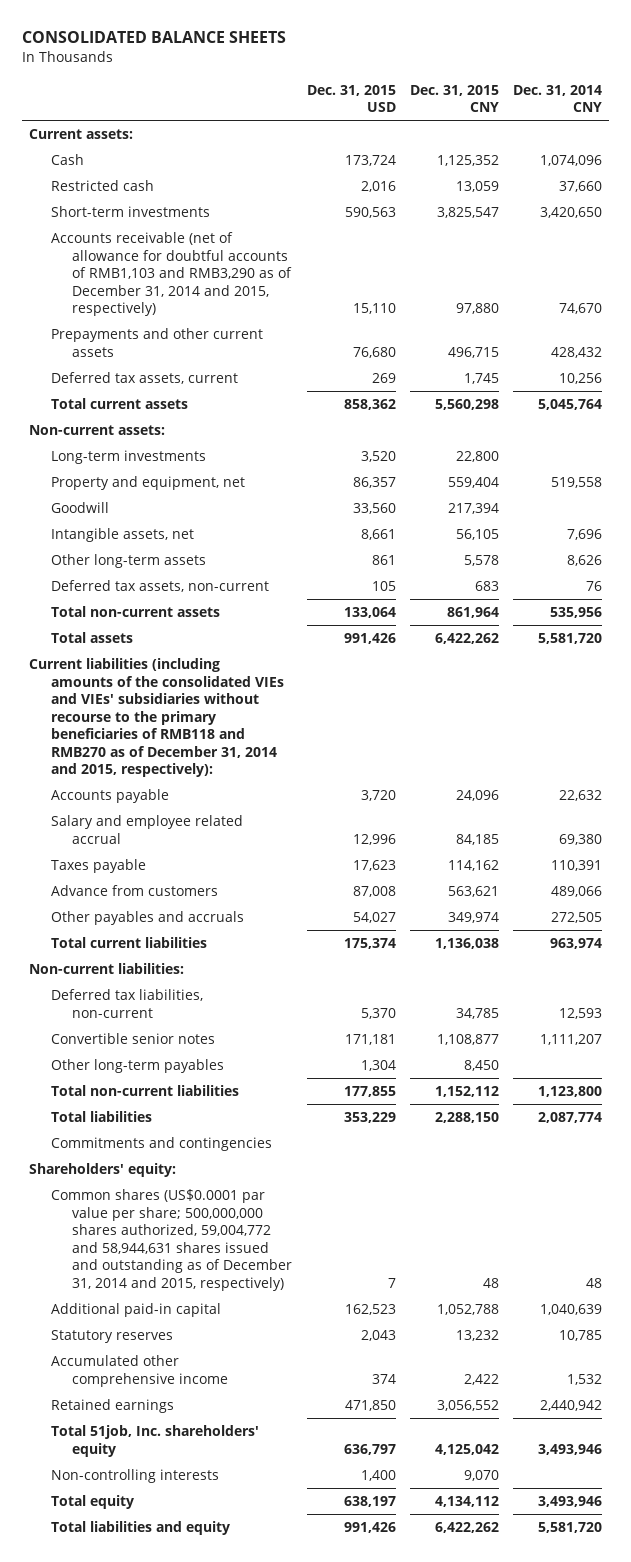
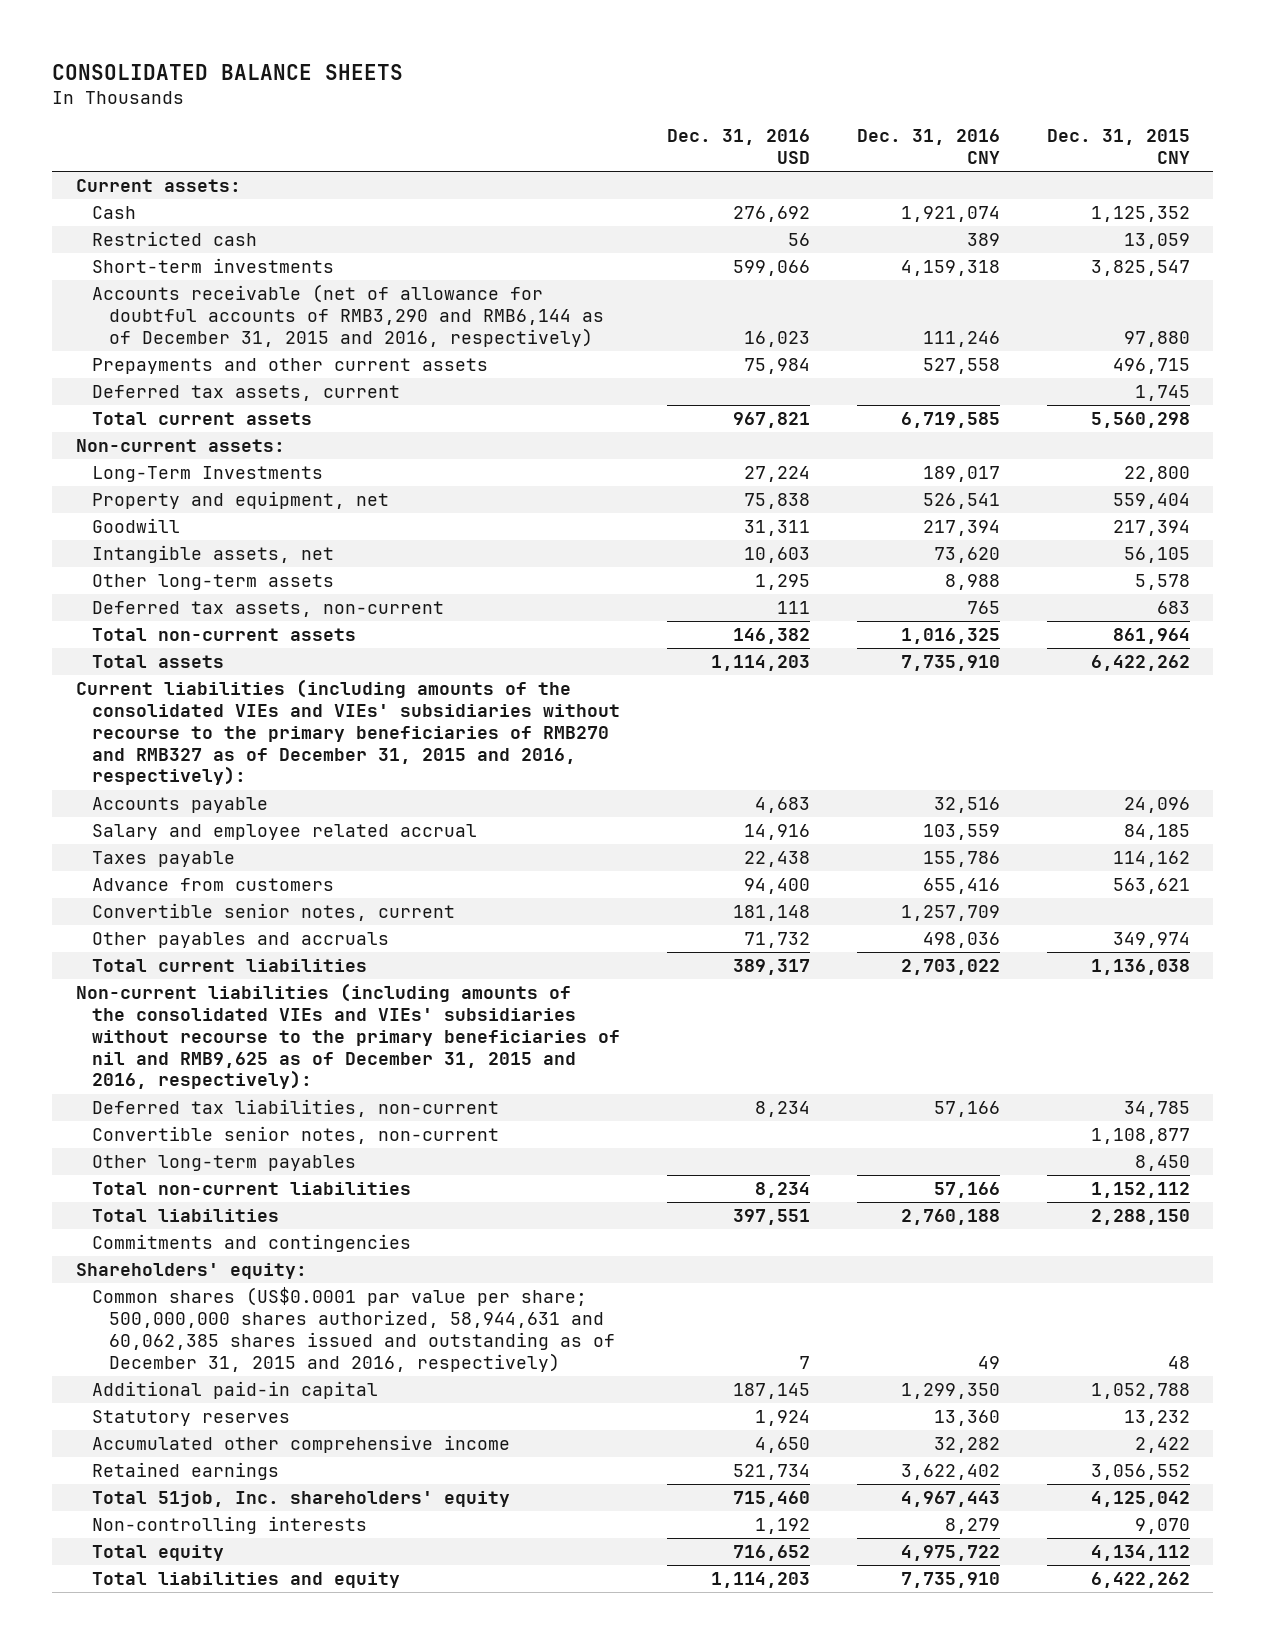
- | Dec. 31, 2015 USD | Dec. 31, 2015 CNY | Dec. 31, 2014 CNY
+ | Dec. 31, 2016 USD | Dec. 31, 2016 CNY | Dec. 31, 2015 CNY
- Accounts receivable (net of allowance for doubtful accounts of RMB1,103 and RMB3,290 as of December 31, 2014 and 2015, respectively) | 15,110 | 97,880 | 74,670
+ Accounts receivable (net of allowance for doubtful accounts of RMB3,290 and RMB6,144 as of December 31, 2015 and 2016, respectively) | 16,023 | 111,246 | 97,880
- Long-term investments | 3,520 | 22,800 |
+ Long-Term Investments | 27,224 | 189,017 | 22,800
- Current liabilities (including amounts of the consolidated VIEs and VIEs' subsidiaries without recourse to the primary beneficiaries of RMB118 and RMB270 as of December 31, 2014 and 2015, respectively):
+ Current liabilities (including amounts of the consolidated VIEs and VIEs' subsidiaries without recourse to the primary beneficiaries of RMB270 and RMB327 as of December 31, 2015 and 2016, respectively):
+ Convertible senior notes, current | 181,148 | 1,257,709 |
- Non-current liabilities:
+ Non-current liabilities (including amounts of the consolidated VIEs and VIEs' subsidiaries without recourse to the primary beneficiaries of nil and RMB9,625 as of December 31, 2015 and 2016, respectively):
- Convertible senior notes | 171,181 | 1,108,877 | 1,111,207
+ Convertible senior notes, non-current | | | 1,108,877
- Common shares (US$0.0001 par value per share; 500,000,000 shares authorized, 59,004,772 and 58,944,631 shares issued and outstanding as of December 31, 2014 and 2015, respectively) | 7 | 48 | 48
+ Common shares (US$0.0001 par value per share; 500,000,000 shares authorized, 58,944,631 and 60,062,385 shares issued and outstanding as of December 31, 2015 and 2016, respectively) | 7 | 49 | 48

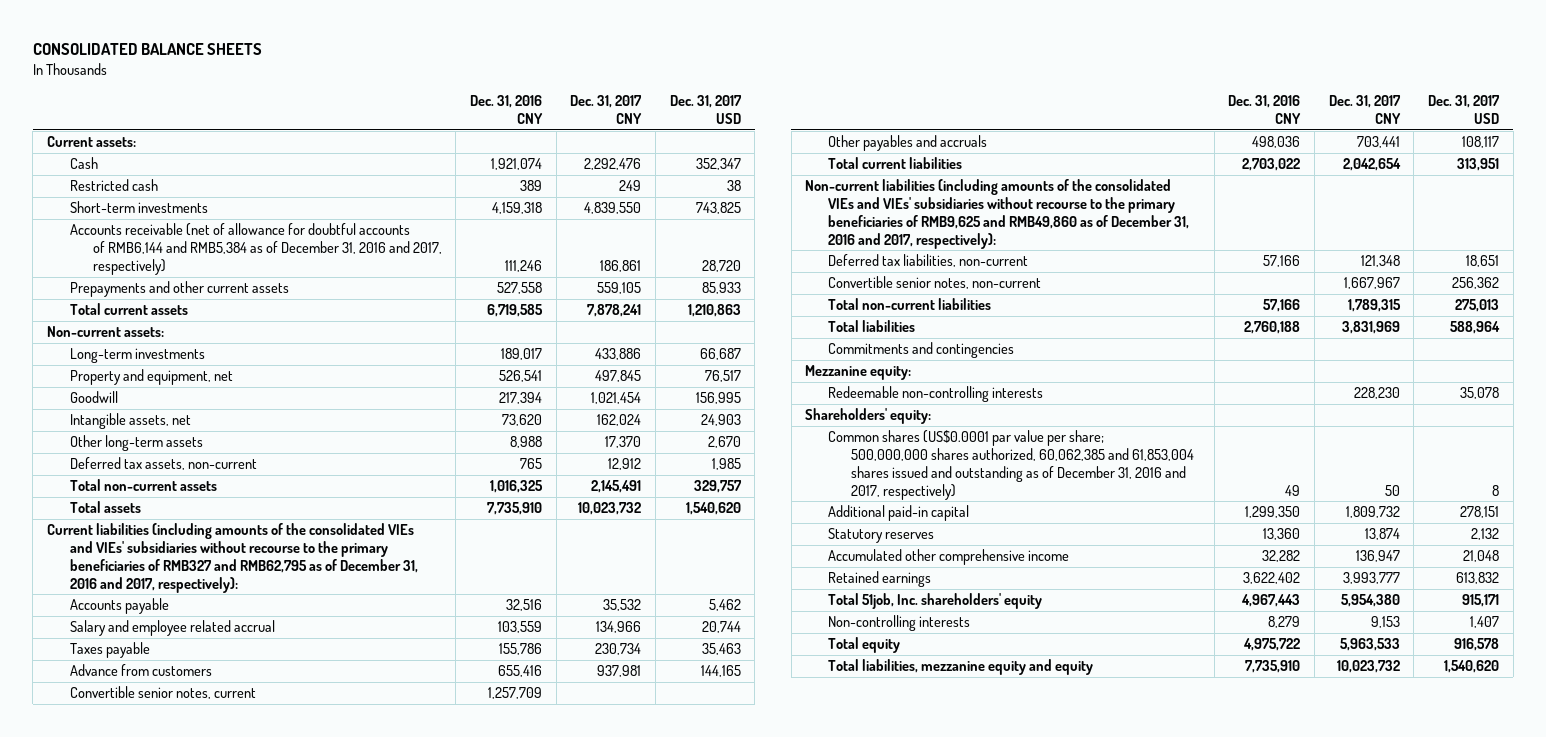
- | Dec. 31, 2016 USD | Dec. 31, 2016 CNY | Dec. 31, 2015 CNY
+ | Dec. 31, 2016 CNY | Dec. 31, 2017 CNY | Dec. 31, 2017 USD
- Accounts receivable (net of allowance for doubtful accounts of RMB3,290 and RMB6,144 as of December 31, 2015 and 2016, respectively) | 16,023 | 111,246 | 97,880
+ Accounts receivable (net of allowance for doubtful accounts of RMB6,144 and RMB5,384 as of December 31, 2016 and 2017, respectively) | 111,246 | 186,861 | 28,720
- Deferred tax assets, current | | | 1,745
- Long-Term Investments | 27,224 | 189,017 | 22,800
+ Long-term investments | 189,017 | 433,886 | 66,687
- Current liabilities (including amounts of the consolidated VIEs and VIEs' subsidiaries without recourse to the primary beneficiaries of RMB270 and RMB327 as of December 31, 2015 and 2016, respectively):
+ Current liabilities (including amounts of the consolidated VIEs and VIEs' subsidiaries without recourse to the primary beneficiaries of RMB327 and RMB62,795 as of December 31, 2016 and 2017, respectively):
- Non-current liabilities (including amounts of the consolidated VIEs and VIEs' subsidiaries without recourse to the primary beneficiaries of nil and RMB9,625 as of December 31, 2015 and 2016, respectively):
+ Non-current liabilities (including amounts of the consolidated VIEs and VIEs' subsidiaries without recourse to the primary beneficiaries of RMB9,625 and RMB49,860 as of December 31, 2016 and 2017, respectively):
- Other long-term payables | | | 8,450
+ Mezzanine equity:
+ Redeemable non-controlling interests | | 228,230 | 35,078
- Common shares (US$0.0001 par value per share; 500,000,000 shares authorized, 58,944,631 and 60,062,385 shares issued and outstanding as of December 31, 2015 and 2016, respectively) | 7 | 49 | 48
+ Common shares (US$0.0001 par value per share; 500,000,000 shares authorized, 60,062,385 and 61,853,004 shares issued and outstanding as of December 31, 2016 and 2017, respectively) | 49 | 50 | 8
- Total liabilities and equity | 1,114,203 | 7,735,910 | 6,422,262
+ Total liabilities, mezzanine equity and equity | 7,735,910 | 10,023,732 | 1,540,620

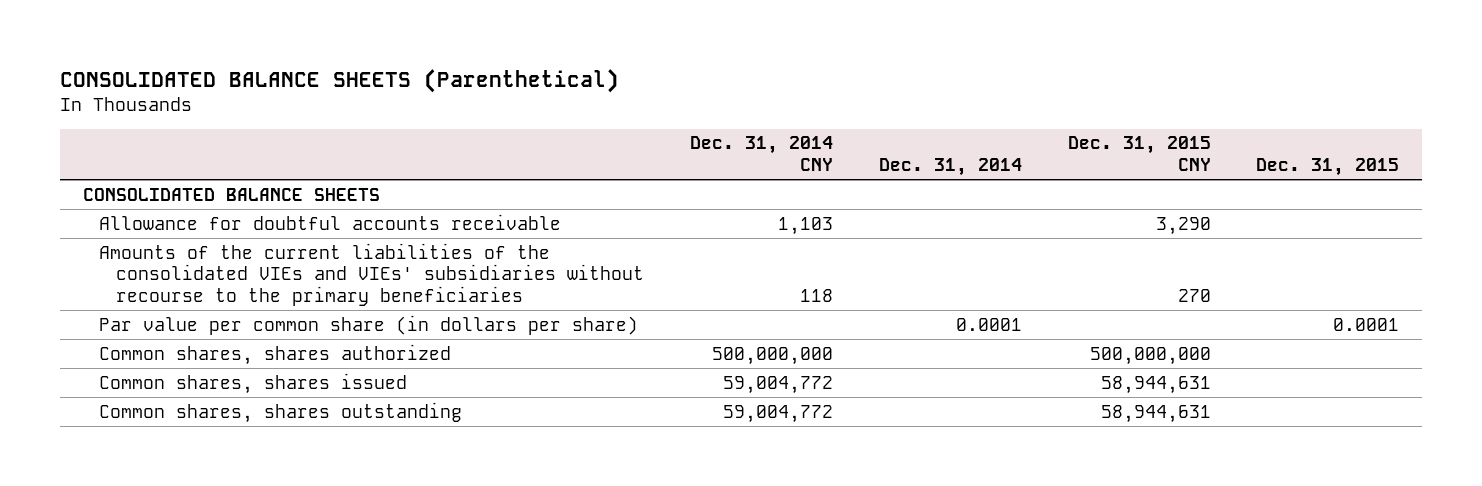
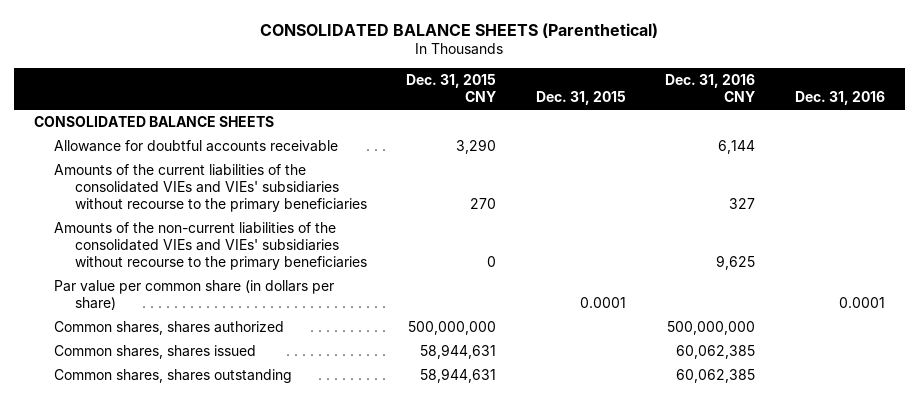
- | Dec. 31, 2014 CNY | Dec. 31, 2014 | Dec. 31, 2015 CNY | Dec. 31, 2015
+ | Dec. 31, 2015 CNY | Dec. 31, 2015 | Dec. 31, 2016 CNY | Dec. 31, 2016
+ Amounts of the non-current liabilities of the consolidated VIEs and VIEs' subsidiaries without recourse to the primary beneficiaries | 0 | | 9,625 |

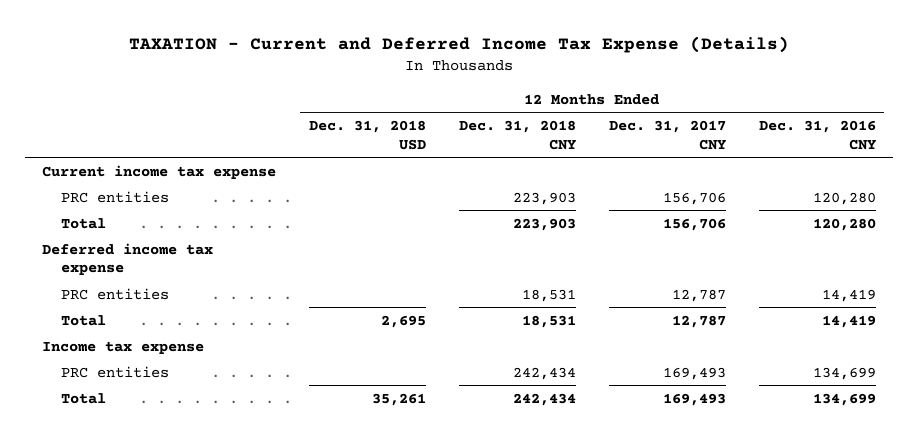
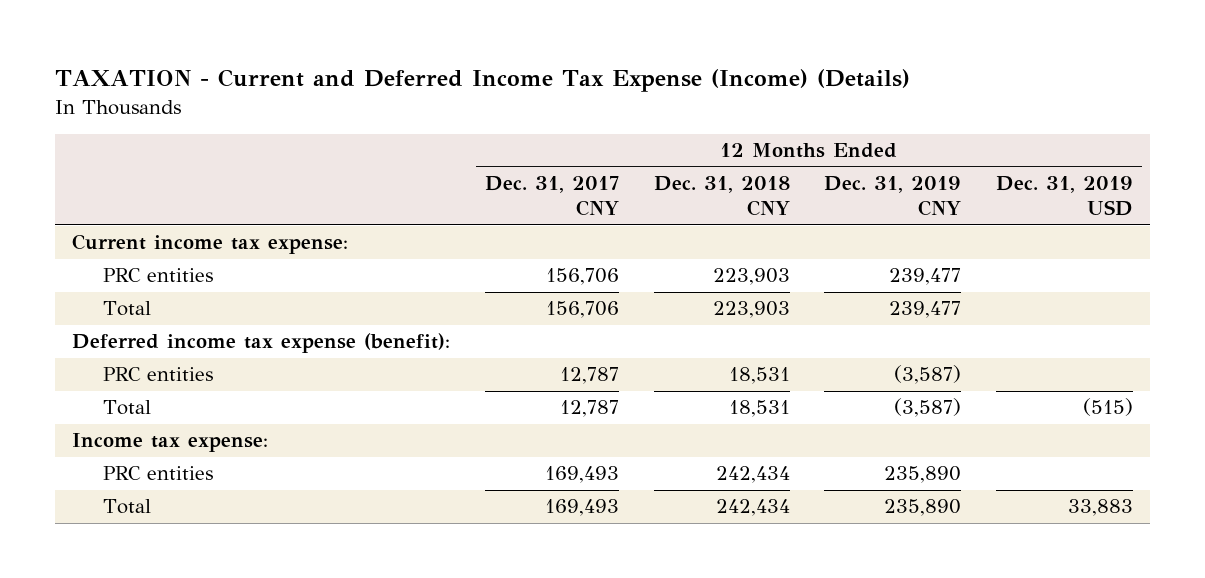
- TAXATION - Current and Deferred Income Tax Expense (Details)
+ TAXATION - Current and Deferred Income Tax Expense (Income) (Details)
- | 12 Months Ended Dec. 31, 2018 USD | 12 Months Ended Dec. 31, 2018 CNY | 12 Months Ended Dec. 31, 2017 CNY | 12 Months Ended Dec. 31, 2016 CNY
+ | 12 Months Ended Dec. 31, 2017 CNY | 12 Months Ended Dec. 31, 2018 CNY | 12 Months Ended Dec. 31, 2019 CNY | 12 Months Ended Dec. 31, 2019 USD
- Current income tax expense
+ Current income tax expense:
- Deferred income tax expense
+ Deferred income tax expense (benefit):
- Income tax expense
+ Income tax expense:

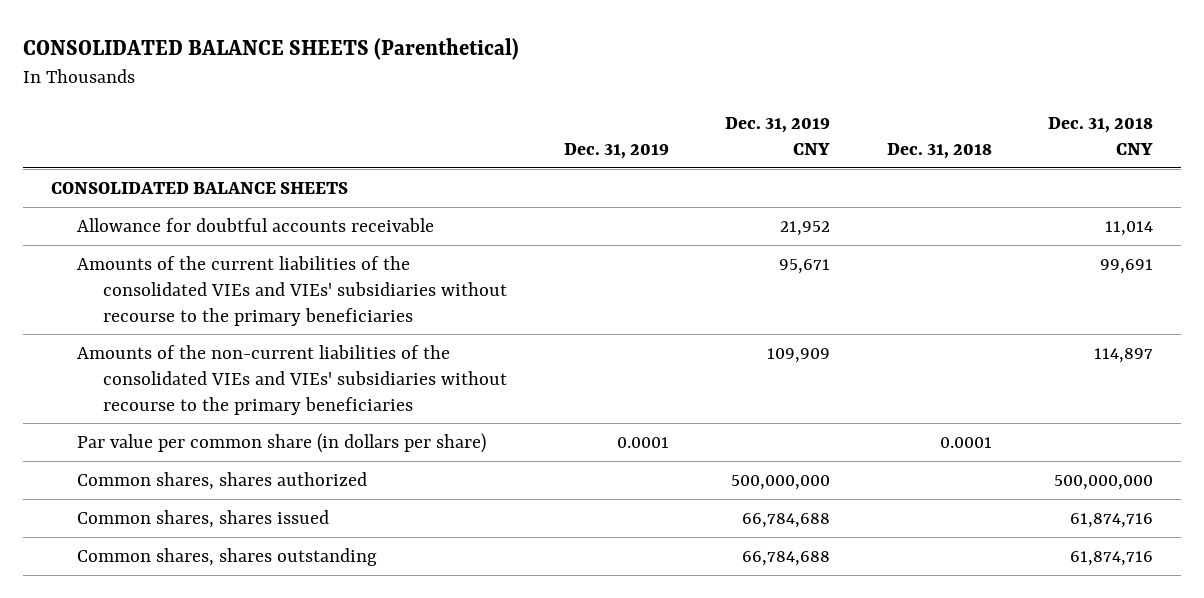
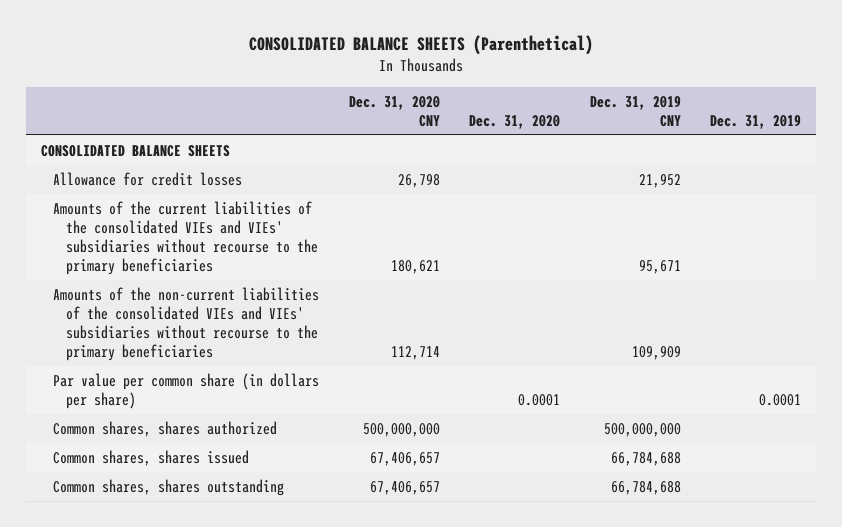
- | Dec. 31, 2019 | Dec. 31, 2019 CNY | Dec. 31, 2018 | Dec. 31, 2018 CNY
+ | Dec. 31, 2020 CNY | Dec. 31, 2020 | Dec. 31, 2019 CNY | Dec. 31, 2019
- Allowance for doubtful accounts receivable | | 21,952 | | 11,014
+ Allowance for credit losses | 26,798 | | 21,952 |

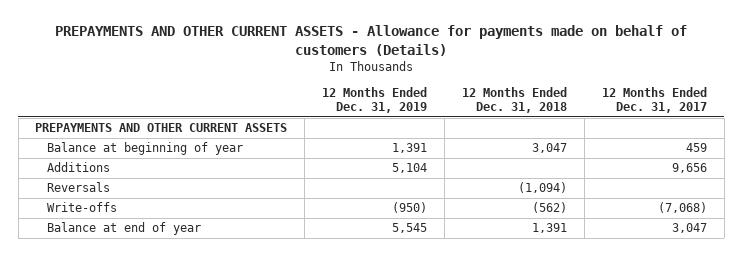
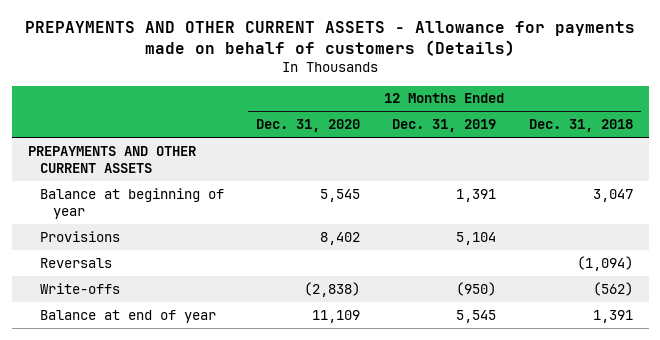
- | 12 Months Ended Dec. 31, 2019 | 12 Months Ended Dec. 31, 2018 | 12 Months Ended Dec. 31, 2017
+ | 12 Months Ended Dec. 31, 2020 | 12 Months Ended Dec. 31, 2019 | 12 Months Ended Dec. 31, 2018
- Additions | 5,104 | | 9,656
+ Provisions | 8,402 | 5,104 |

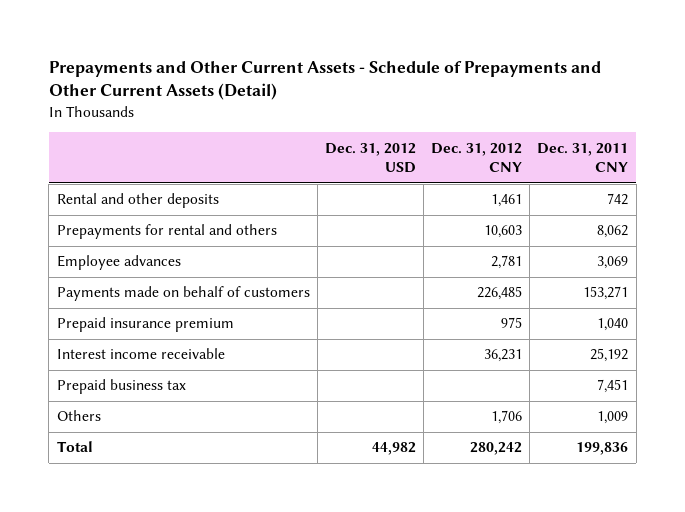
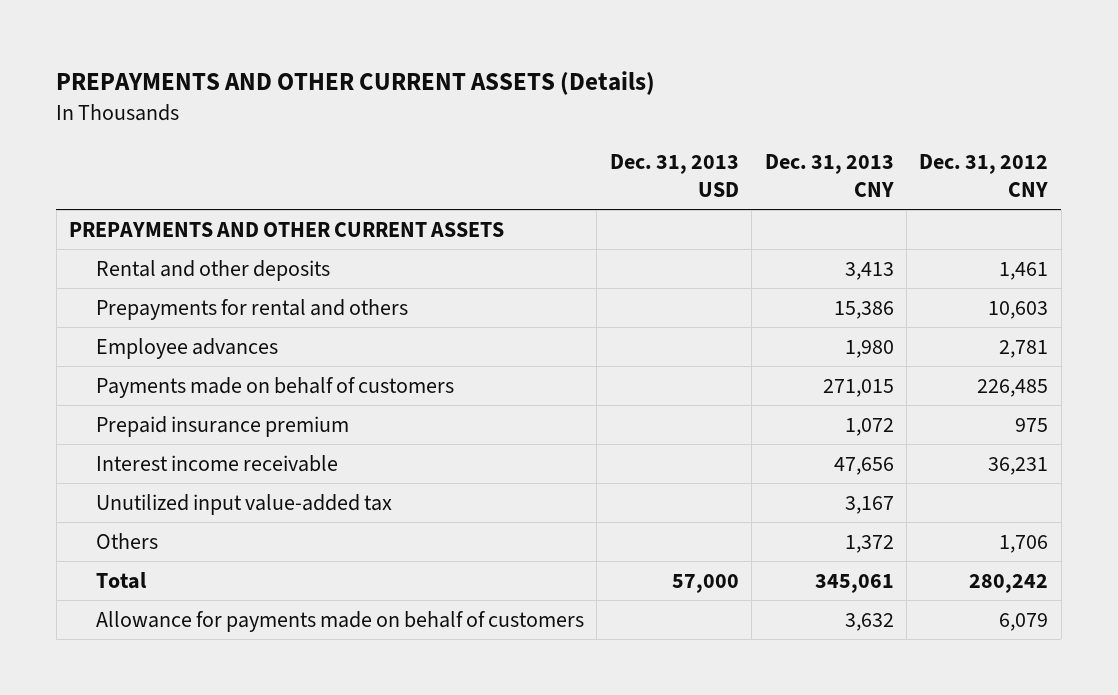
- Prepayments and Other Current Assets - Schedule of Prepayments and Other Current Assets (Detail)
+ PREPAYMENTS AND OTHER CURRENT ASSETS (Details)
- | Dec. 31, 2012 USD | Dec. 31, 2012 CNY | Dec. 31, 2011 CNY
+ | Dec. 31, 2013 USD | Dec. 31, 2013 CNY | Dec. 31, 2012 CNY
+ PREPAYMENTS AND OTHER CURRENT ASSETS
- Prepaid business tax | | | 7,451
+ Unutilized input value-added tax | | 3,167 |
+ Allowance for payments made on behalf of customers | | 3,632 | 6,079

